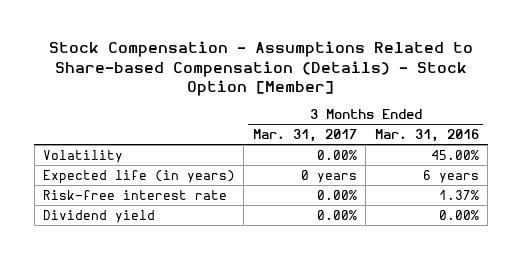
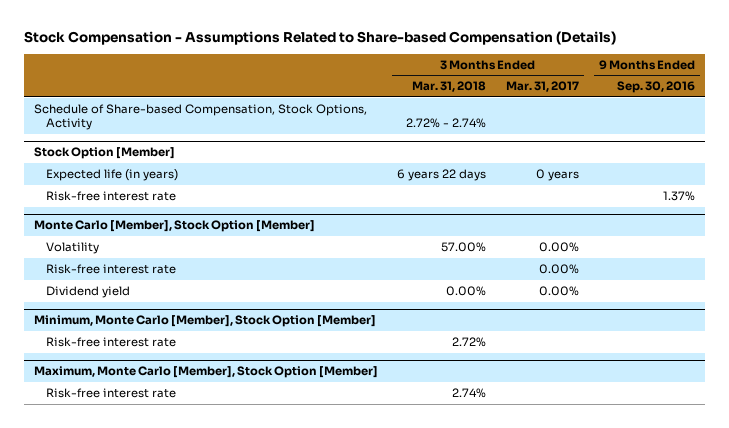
- Stock Compensation - Assumptions Related to Share-based Compensation (Details) - Stock Option [Member]
+ Stock Compensation - Assumptions Related to Share-based Compensation (Details)
- | 3 Months Ended Mar. 31, 2017 | 3 Months Ended Mar. 31, 2016
+ | 3 Months Ended Mar. 31, 2018 | 3 Months Ended Mar. 31, 2017 | 9 Months Ended Sep. 30, 2016
- Volatility | 0.00% | 45.00%
- Expected life (in years) | 0 years | 6 years
- Risk-free interest rate | 0.00% | 1.37%
- Dividend yield | 0.00% | 0.00%
+ Schedule of Share-based Compensation, Stock Options, Activity | 2.72% - 2.74% | |
+ Stock Option [Member]
+ Expected life (in years) | 6 years 22 days | 0 years |
+ Risk-free interest rate | | | 1.37%
+ Monte Carlo [Member], Stock Option [Member]
+ Volatility | 57.00% | 0.00% |
+ Risk-free interest rate | | 0.00% |
+ Dividend yield | 0.00% | 0.00% |
+ Minimum, Monte Carlo [Member], Stock Option [Member]
+ Risk-free interest rate | 2.72% | |
+ Maximum, Monte Carlo [Member], Stock Option [Member]
+ Risk-free interest rate | 2.74% | |

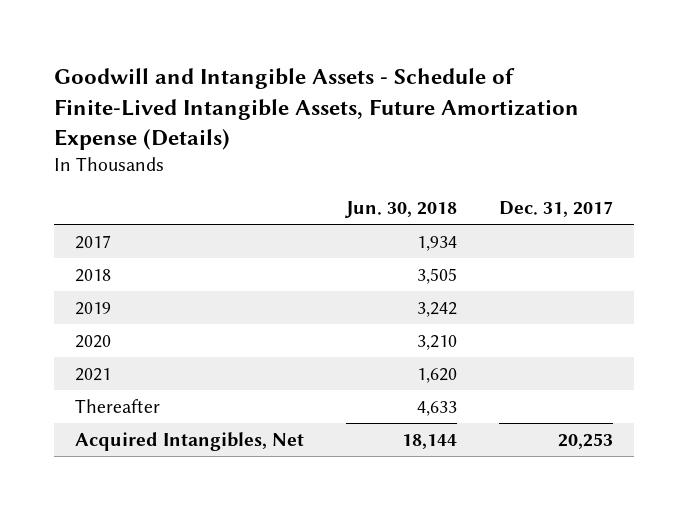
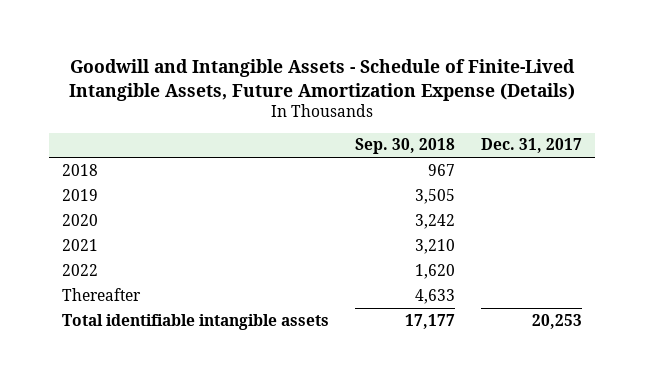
- | Jun. 30, 2018 | Dec. 31, 2017
+ | Sep. 30, 2018 | Dec. 31, 2017
- 2017 | 1,934 |
+ 2022 | 1,620 |
- Acquired Intangibles, Net | 18,144 | 20,253
+ Total identifiable intangible assets | 17,177 | 20,253

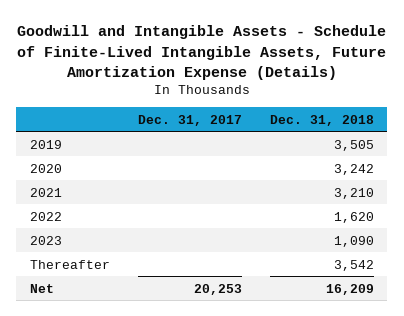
- | Sep. 30, 2018 | Dec. 31, 2017
+ | Dec. 31, 2017 | Dec. 31, 2018
- 2018 | 967 |
+ 2023 | | 1,090
- Total identifiable intangible assets | 17,177 | 20,253
+ Net | 20,253 | 16,209

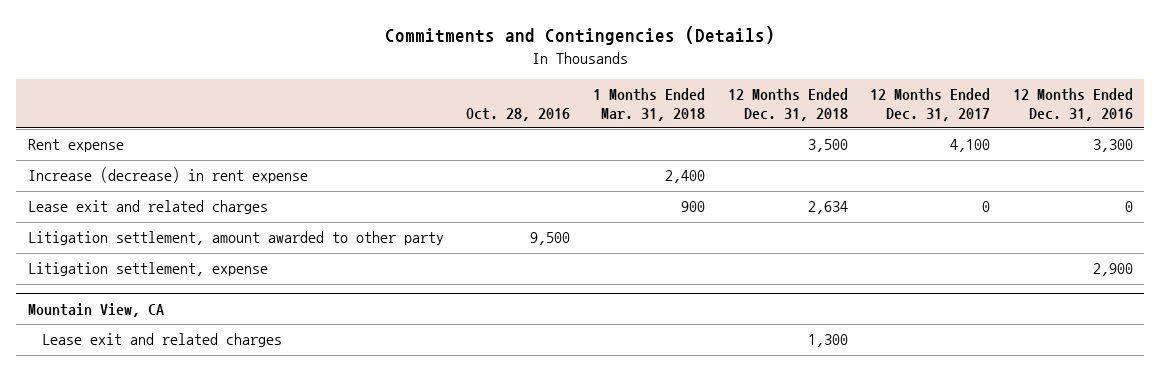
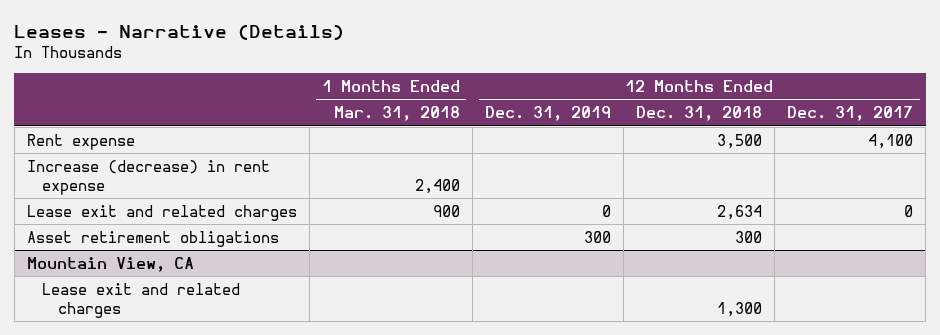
- Commitments and Contingencies (Details)
+ Leases - Narrative (Details)
- | Oct. 28, 2016 | 1 Months Ended Mar. 31, 2018 | 12 Months Ended Dec. 31, 2018 | 12 Months Ended Dec. 31, 2017 | 12 Months Ended Dec. 31, 2016
+ | 1 Months Ended Mar. 31, 2018 | 12 Months Ended Dec. 31, 2019 | 12 Months Ended Dec. 31, 2018 | 12 Months Ended Dec. 31, 2017
- Litigation settlement, amount awarded to other party | 9,500 | | | |
- Litigation settlement, expense | | | | | 2,900
+ Asset retirement obligations | | 300 | 300 |

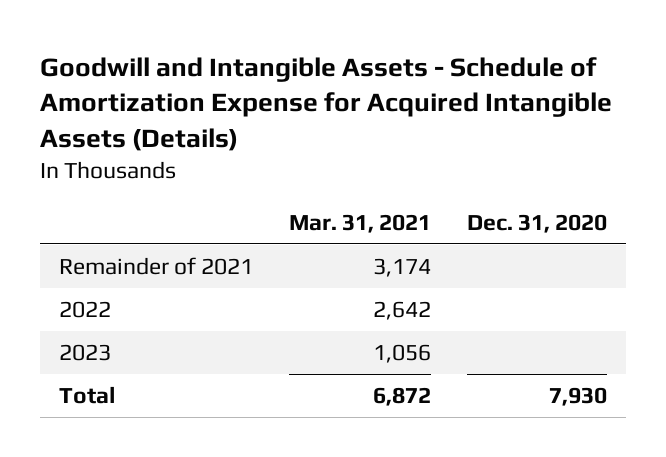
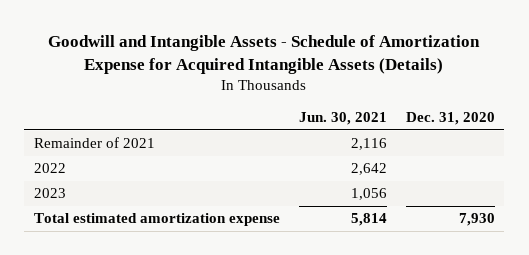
- | Mar. 31, 2021 | Dec. 31, 2020
+ | Jun. 30, 2021 | Dec. 31, 2020
- Total | 6,872 | 7,930
+ Total estimated amortization expense | 5,814 | 7,930

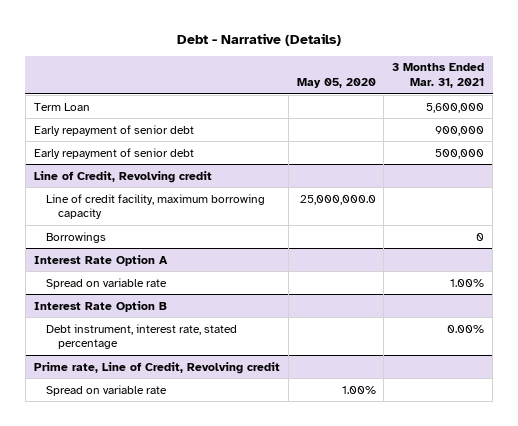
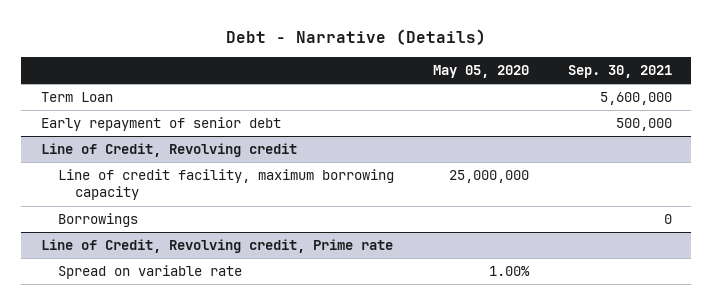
- | May 05, 2020 | 3 Months Ended Mar. 31, 2021
+ | May 05, 2020 | Sep. 30, 2021
- Early repayment of senior debt | | 500,000
@ Line of Credit, Revolving credit
- Line of credit facility, maximum borrowing capacity | 25,000,000.0 |
+ Line of credit facility, maximum borrowing capacity | 25,000,000 |
- Interest Rate Option A
- Spread on variable rate | | 1.00%
- Interest Rate Option B
- Debt instrument, interest rate, stated percentage | | 0.00%
- Prime rate, Line of Credit, Revolving credit
+ Line of Credit, Revolving credit, Prime rate

